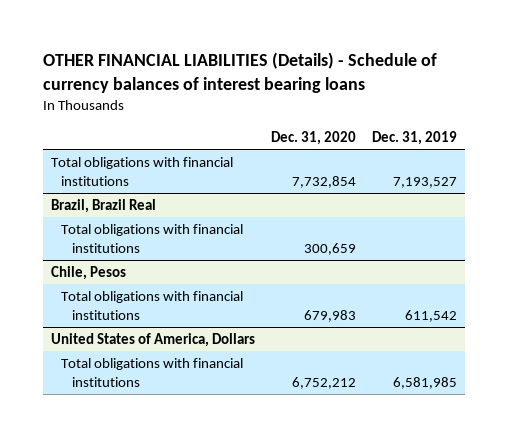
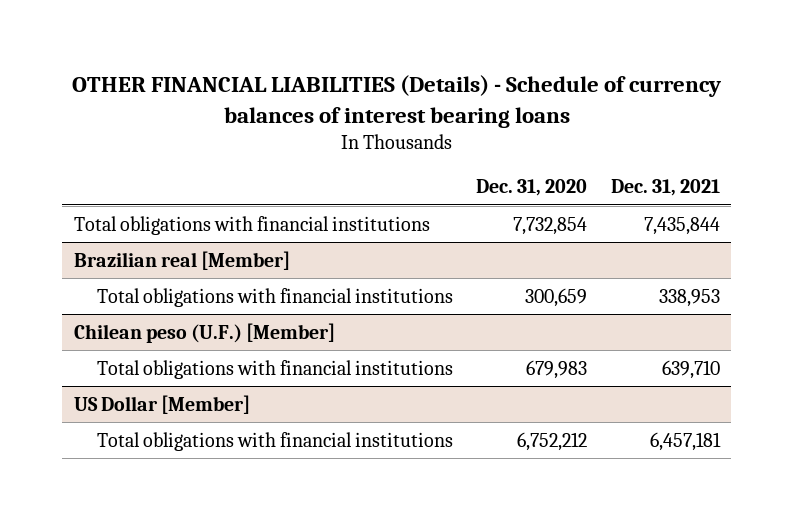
- | Dec. 31, 2020 | Dec. 31, 2019
+ | Dec. 31, 2020 | Dec. 31, 2021
- Brazil, Brazil Real
+ Brazilian real [Member]
- Chile, Pesos
+ Chilean peso (U.F.) [Member]
- United States of America, Dollars
+ US Dollar [Member]

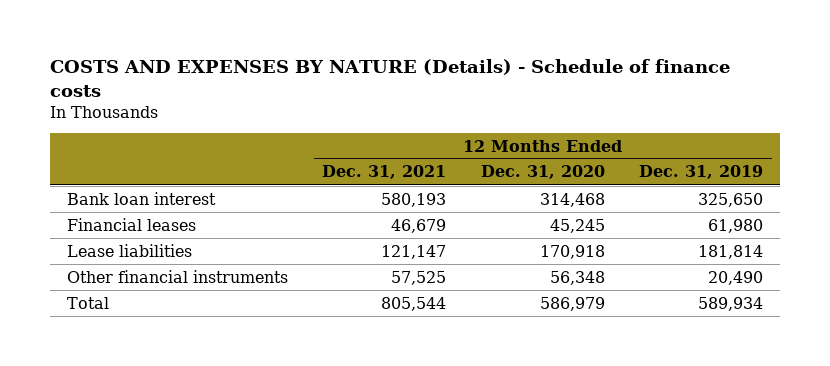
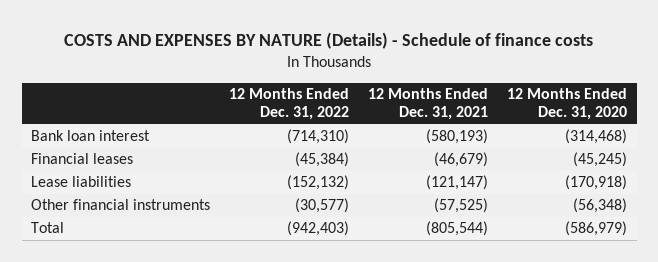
- | 12 Months Ended Dec. 31, 2021 | 12 Months Ended Dec. 31, 2020 | 12 Months Ended Dec. 31, 2019
+ | 12 Months Ended Dec. 31, 2022 | 12 Months Ended Dec. 31, 2021 | 12 Months Ended Dec. 31, 2020
- Bank loan interest | 580,193 | 314,468 | 325,650
- Financial leases | 46,679 | 45,245 | 61,980
- Lease liabilities | 121,147 | 170,918 | 181,814
- Other financial instruments | 57,525 | 56,348 | 20,490
- Total | 805,544 | 586,979 | 589,934
+ Bank loan interest | (714,310) | (580,193) | (314,468)
+ Financial leases | (45,384) | (46,679) | (45,245)
+ Lease liabilities | (152,132) | (121,147) | (170,918)
+ Other financial instruments | (30,577) | (57,525) | (56,348)
+ Total | (942,403) | (805,544) | (586,979)

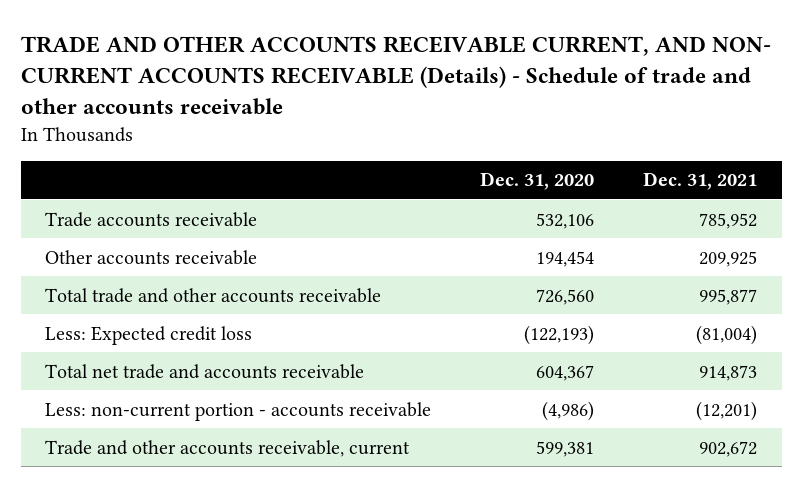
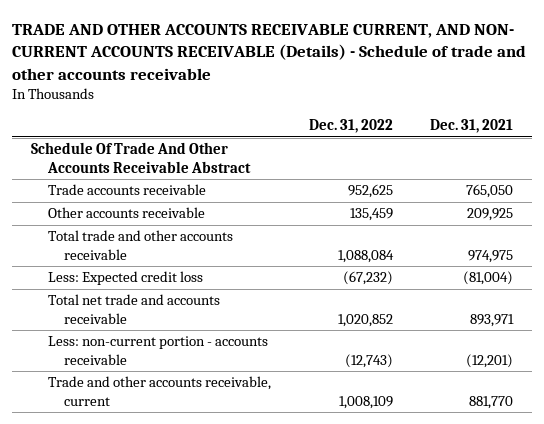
- | Dec. 31, 2020 | Dec. 31, 2021
+ | Dec. 31, 2022 | Dec. 31, 2021
- Trade accounts receivable | 532,106 | 785,952
+ Schedule Of Trade And Other Accounts Receivable Abstract
+ Trade accounts receivable | 952,625 | 765,050
- Total trade and other accounts receivable | 726,560 | 995,877
+ Total trade and other accounts receivable | 1,088,084 | 974,975
- Total net trade and accounts receivable | 604,367 | 914,873
+ Total net trade and accounts receivable | 1,020,852 | 893,971
- Trade and other accounts receivable, current | 599,381 | 902,672
+ Trade and other accounts receivable, current | 1,008,109 | 881,770

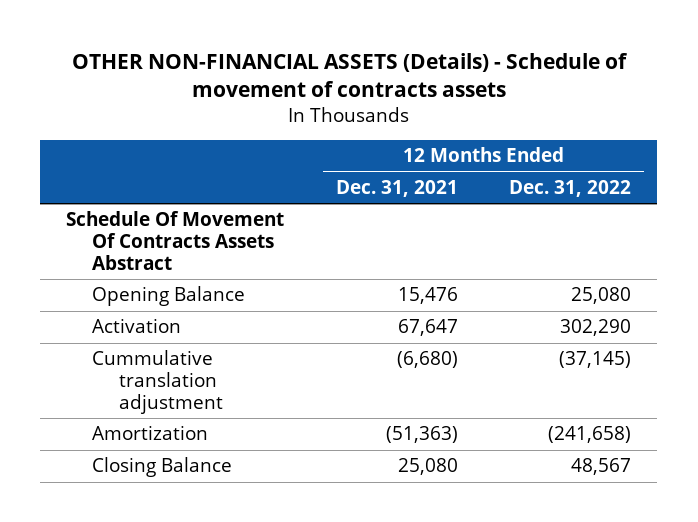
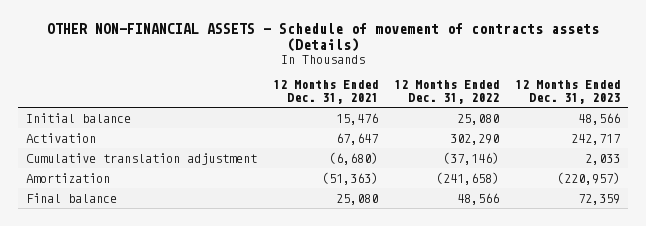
- OTHER NON-FINANCIAL ASSETS (Details) - Schedule of movement of contracts assets
+ OTHER NON-FINANCIAL ASSETS - Schedule of movement of contracts assets (Details)
- | 12 Months Ended Dec. 31, 2021 | 12 Months Ended Dec. 31, 2022
+ | 12 Months Ended Dec. 31, 2021 | 12 Months Ended Dec. 31, 2022 | 12 Months Ended Dec. 31, 2023
- Schedule Of Movement Of Contracts Assets Abstract
- Opening Balance | 15,476 | 25,080
+ Initial balance | 15,476 | 25,080 | 48,566
- Cummulative translation adjustment | (6,680) | (37,145)
+ Cumulative translation adjustment | (6,680) | (37,146) | 2,033
- Closing Balance | 25,080 | 48,567
+ Final balance | 25,080 | 48,566 | 72,359

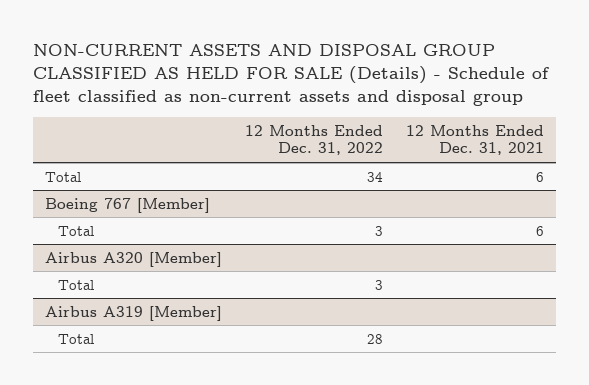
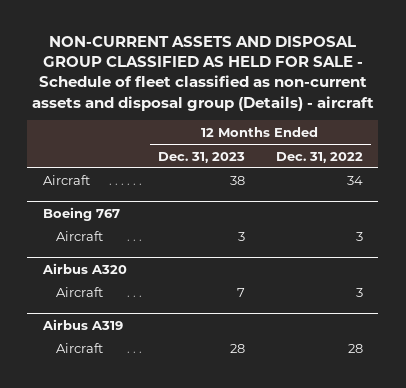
- NON-CURRENT ASSETS AND DISPOSAL GROUP CLASSIFIED AS HELD FOR SALE (Details) - Schedule of fleet classified as non-current assets and disposal group
+ NON-CURRENT ASSETS AND DISPOSAL GROUP CLASSIFIED AS HELD FOR SALE - Schedule of fleet classified as non-current assets and disposal group (Details) - aircraft
- | 12 Months Ended Dec. 31, 2022 | 12 Months Ended Dec. 31, 2021
+ | 12 Months Ended Dec. 31, 2023 | 12 Months Ended Dec. 31, 2022
- Total | 34 | 6
- Boeing 767 [Member]
- Total | 3 | 6
- Airbus A320 [Member]
- Total | 3 |
- Airbus A319 [Member]
- Total | 28 |
+ Aircraft | 38 | 34
+ Boeing 767
+ Aircraft | 3 | 3
+ Airbus A320
+ Aircraft | 7 | 3
+ Airbus A319
+ Aircraft | 28 | 28

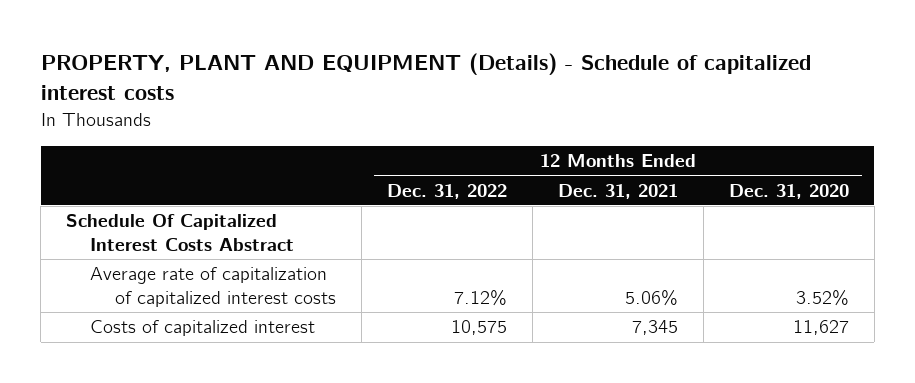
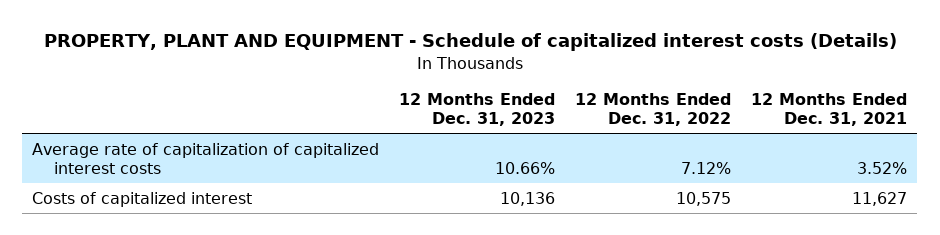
- PROPERTY, PLANT AND EQUIPMENT (Details) - Schedule of capitalized interest costs
+ PROPERTY, PLANT AND EQUIPMENT - Schedule of capitalized interest costs (Details)
- | 12 Months Ended Dec. 31, 2022 | 12 Months Ended Dec. 31, 2021 | 12 Months Ended Dec. 31, 2020
+ | 12 Months Ended Dec. 31, 2023 | 12 Months Ended Dec. 31, 2022 | 12 Months Ended Dec. 31, 2021
- Schedule Of Capitalized Interest Costs Abstract
- Average rate of capitalization of capitalized interest costs | 7.12% | 5.06% | 3.52%
- Costs of capitalized interest | 10,575 | 7,345 | 11,627
+ Average rate of capitalization of capitalized interest costs | 10.66% | 7.12% | 3.52%
+ Costs of capitalized interest | 10,136 | 10,575 | 11,627

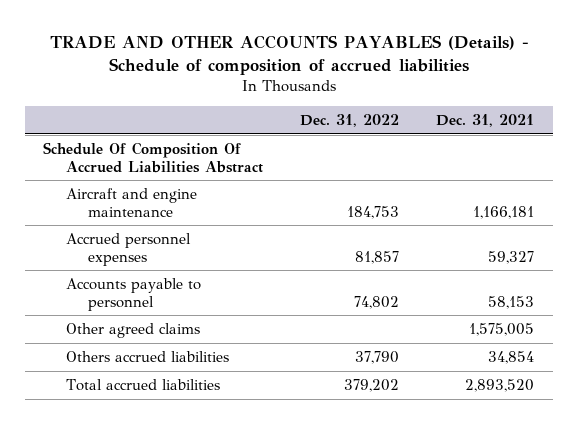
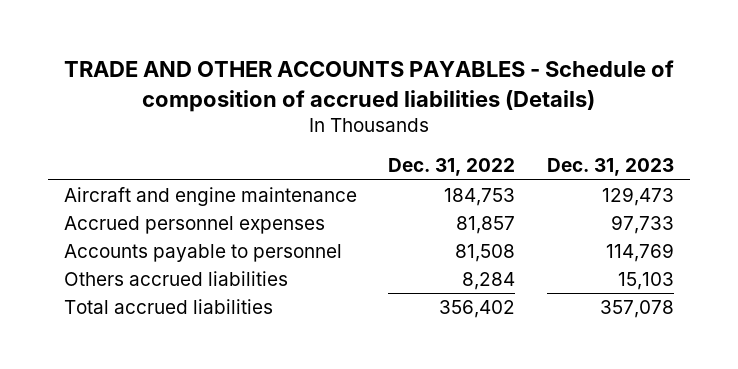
- TRADE AND OTHER ACCOUNTS PAYABLES (Details) - Schedule of composition of accrued liabilities
+ TRADE AND OTHER ACCOUNTS PAYABLES - Schedule of composition of accrued liabilities (Details)
- | Dec. 31, 2022 | Dec. 31, 2021
+ | Dec. 31, 2022 | Dec. 31, 2023
- Schedule Of Composition Of Accrued Liabilities Abstract
- Accounts payable to personnel | 74,802 | 58,153
- Other agreed claims | | 1,575,005
- Others accrued liabilities | 37,790 | 34,854
- Total accrued liabilities | 379,202 | 2,893,520
+ Accounts payable to personnel | 81,508 | 114,769
+ Others accrued liabilities | 8,284 | 15,103
+ Total accrued liabilities | 356,402 | 357,078

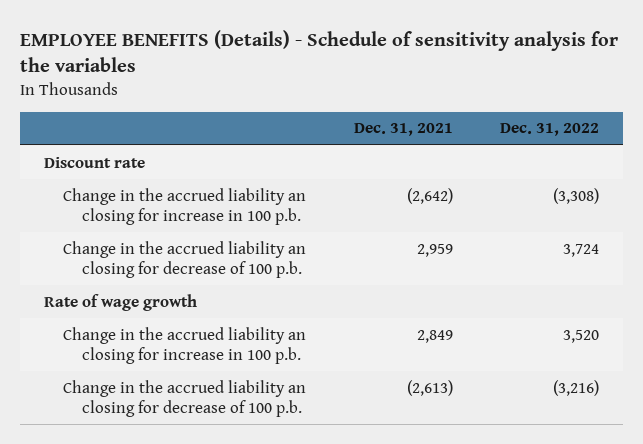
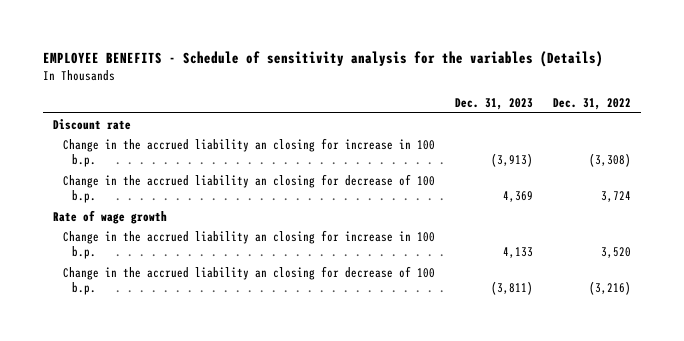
- EMPLOYEE BENEFITS (Details) - Schedule of sensitivity analysis for the variables
+ EMPLOYEE BENEFITS - Schedule of sensitivity analysis for the variables (Details)
- | Dec. 31, 2021 | Dec. 31, 2022
+ | Dec. 31, 2023 | Dec. 31, 2022
- Change in the accrued liability an closing for increase in 100 p.b. | (2,642) | (3,308)
- Change in the accrued liability an closing for decrease of 100 p.b. | 2,959 | 3,724
+ Change in the accrued liability an closing for increase in 100 b.p. | (3,913) | (3,308)
+ Change in the accrued liability an closing for decrease of 100 b.p. | 4,369 | 3,724
- Change in the accrued liability an closing for increase in 100 p.b. | 2,849 | 3,520
- Change in the accrued liability an closing for decrease of 100 p.b. | (2,613) | (3,216)
+ Change in the accrued liability an closing for increase in 100 b.p. | 4,133 | 3,520
+ Change in the accrued liability an closing for decrease of 100 b.p. | (3,811) | (3,216)

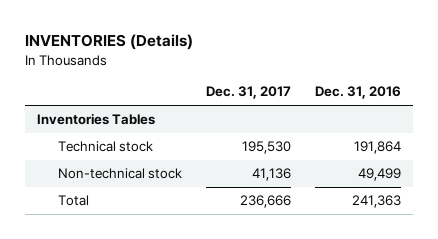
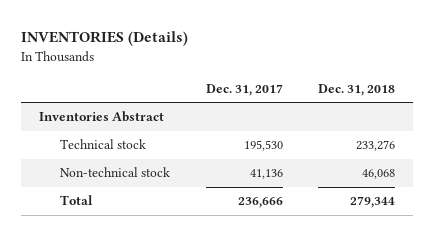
- | Dec. 31, 2017 | Dec. 31, 2016
+ | Dec. 31, 2017 | Dec. 31, 2018
- Inventories Tables
+ Inventories Abstract

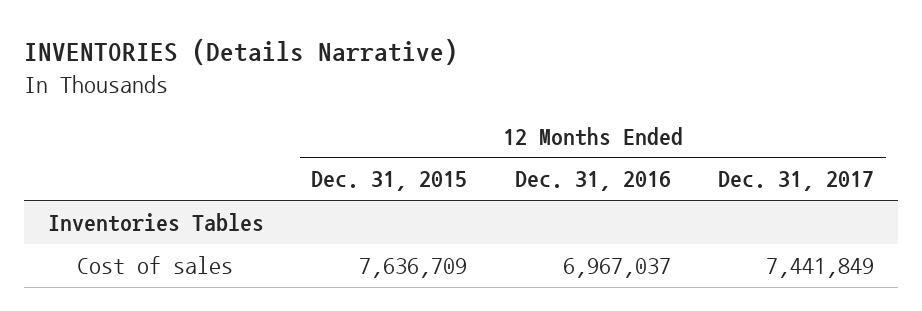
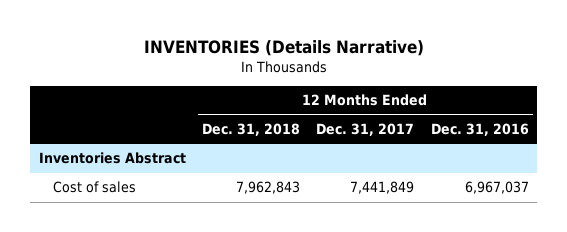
- | 12 Months Ended Dec. 31, 2015 | 12 Months Ended Dec. 31, 2016 | 12 Months Ended Dec. 31, 2017
+ | 12 Months Ended Dec. 31, 2018 | 12 Months Ended Dec. 31, 2017 | 12 Months Ended Dec. 31, 2016
- Inventories Tables
+ Inventories Abstract

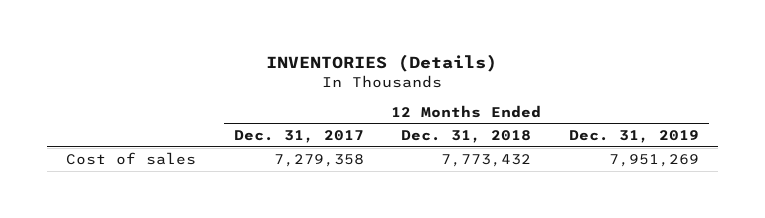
- INVENTORIES (Details Narrative)
+ INVENTORIES (Details)
- | 12 Months Ended Dec. 31, 2018 | 12 Months Ended Dec. 31, 2017 | 12 Months Ended Dec. 31, 2016
+ | 12 Months Ended Dec. 31, 2017 | 12 Months Ended Dec. 31, 2018 | 12 Months Ended Dec. 31, 2019
- Inventories Abstract
- Cost of sales | 7,962,843 | 7,441,849 | 6,967,037
+ Cost of sales | 7,279,358 | 7,773,432 | 7,951,269

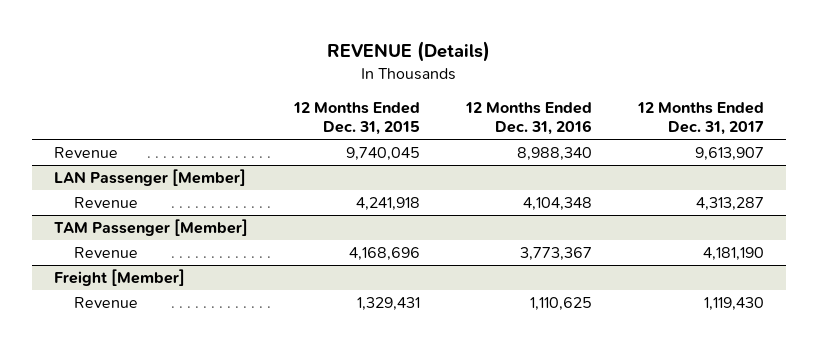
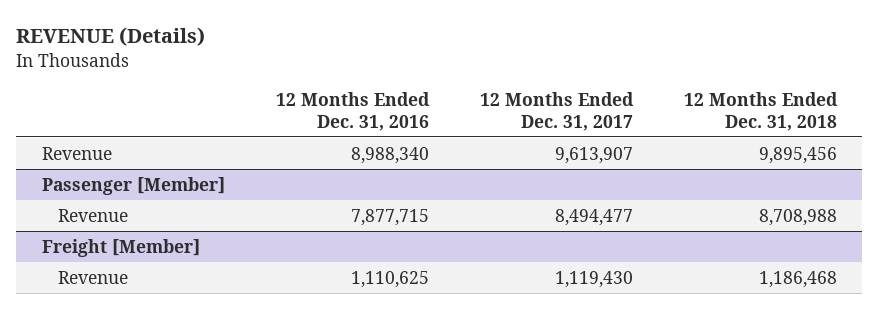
- | 12 Months Ended Dec. 31, 2015 | 12 Months Ended Dec. 31, 2016 | 12 Months Ended Dec. 31, 2017
+ | 12 Months Ended Dec. 31, 2016 | 12 Months Ended Dec. 31, 2017 | 12 Months Ended Dec. 31, 2018
- LAN Passenger [Member]
- Revenue | 4,241,918 | 4,104,348 | 4,313,287
- TAM Passenger [Member]
- Revenue | 4,168,696 | 3,773,367 | 4,181,190
+ Passenger [Member]
+ Revenue | 7,877,715 | 8,494,477 | 8,708,988

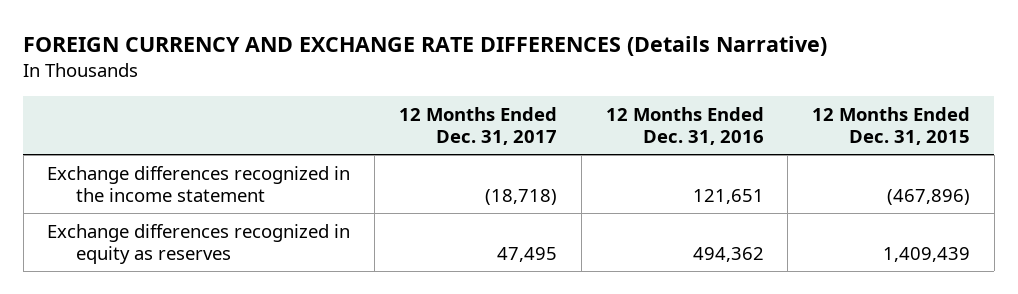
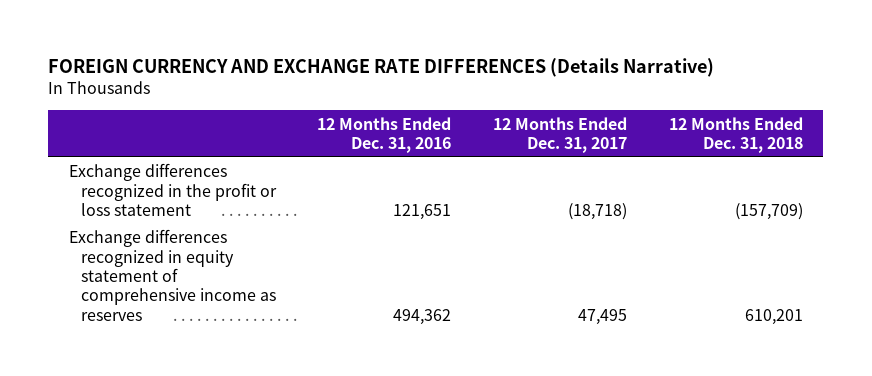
- | 12 Months Ended Dec. 31, 2017 | 12 Months Ended Dec. 31, 2016 | 12 Months Ended Dec. 31, 2015
+ | 12 Months Ended Dec. 31, 2016 | 12 Months Ended Dec. 31, 2017 | 12 Months Ended Dec. 31, 2018
- Exchange differences recognized in the income statement | (18,718) | 121,651 | (467,896)
- Exchange differences recognized in equity as reserves | 47,495 | 494,362 | 1,409,439
+ Exchange differences recognized in the profit or loss statement | 121,651 | (18,718) | (157,709)
+ Exchange differences recognized in equity statement of comprehensive income as reserves | 494,362 | 47,495 | 610,201

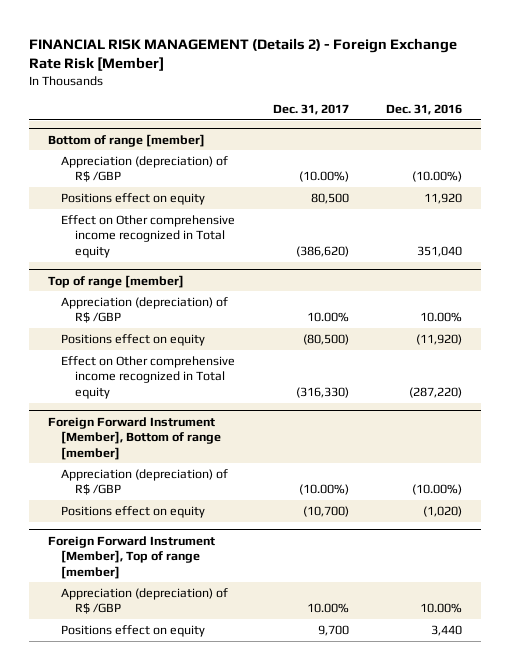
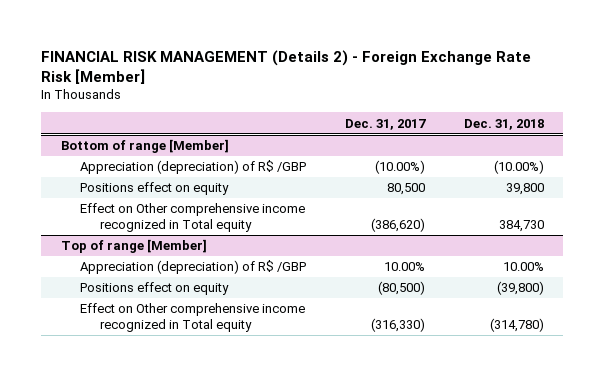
- | Dec. 31, 2017 | Dec. 31, 2016
+ | Dec. 31, 2017 | Dec. 31, 2018
- Bottom of range [member]
+ Bottom of range [Member]
- Top of range [member]
+ Top of range [Member]
- Foreign Forward Instrument [Member], Bottom of range [member]
- Appreciation (depreciation) of R$ /GBP | (10.00%) | (10.00%)
- Positions effect on equity | (10,700) | (1,020)
- Foreign Forward Instrument [Member], Top of range [member]
- Appreciation (depreciation) of R$ /GBP | 10.00% | 10.00%
- Positions effect on equity | 9,700 | 3,440

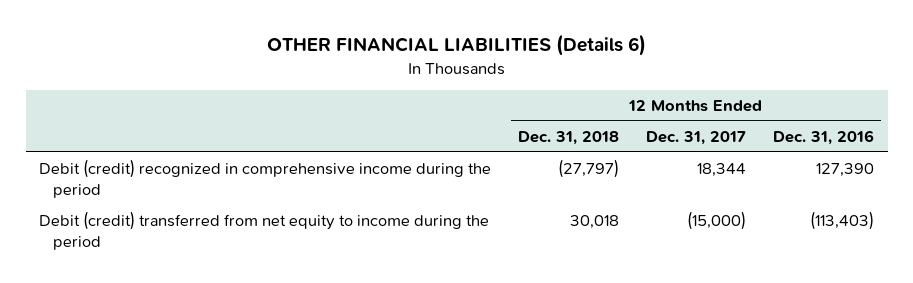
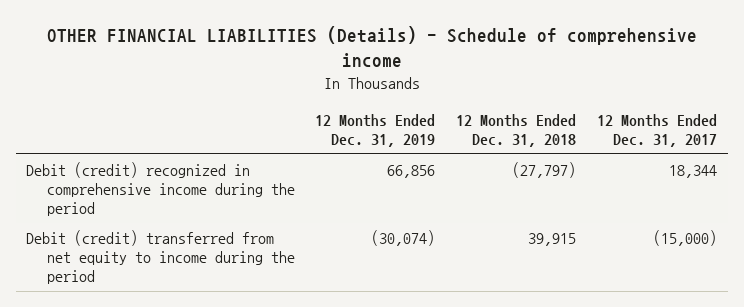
- OTHER FINANCIAL LIABILITIES (Details 6)
+ OTHER FINANCIAL LIABILITIES (Details) - Schedule of comprehensive income
- | 12 Months Ended Dec. 31, 2018 | 12 Months Ended Dec. 31, 2017 | 12 Months Ended Dec. 31, 2016
+ | 12 Months Ended Dec. 31, 2019 | 12 Months Ended Dec. 31, 2018 | 12 Months Ended Dec. 31, 2017
- Debit (credit) transferred from net equity to income during the period | 30,018 | (15,000) | (113,403)
+ Debit (credit) transferred from net equity to income during the period | (30,074) | 39,915 | (15,000)

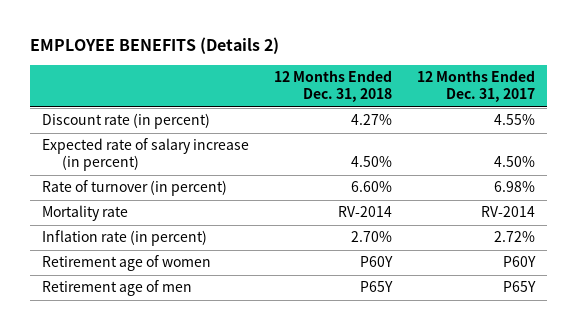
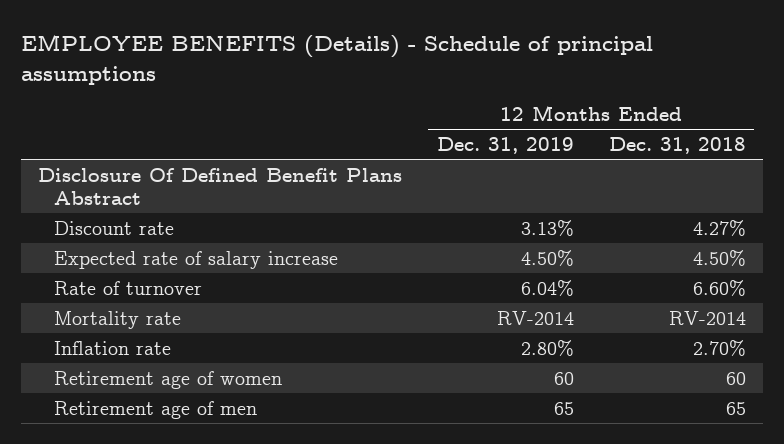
- EMPLOYEE BENEFITS (Details 2)
+ EMPLOYEE BENEFITS (Details) - Schedule of principal assumptions
- | 12 Months Ended Dec. 31, 2018 | 12 Months Ended Dec. 31, 2017
+ | 12 Months Ended Dec. 31, 2019 | 12 Months Ended Dec. 31, 2018
- Discount rate (in percent) | 4.27% | 4.55%
- Expected rate of salary increase (in percent) | 4.50% | 4.50%
- Rate of turnover (in percent) | 6.60% | 6.98%
+ Disclosure Of Defined Benefit Plans Abstract
+ Discount rate | 3.13% | 4.27%
+ Expected rate of salary increase | 4.50% | 4.50%
+ Rate of turnover | 6.04% | 6.60%
- Inflation rate (in percent) | 2.70% | 2.72%
- Retirement age of women | P60Y | P60Y
- Retirement age of men | P65Y | P65Y
+ Inflation rate | 2.80% | 2.70%
+ Retirement age of women | 60 | 60
+ Retirement age of men | 65 | 65

